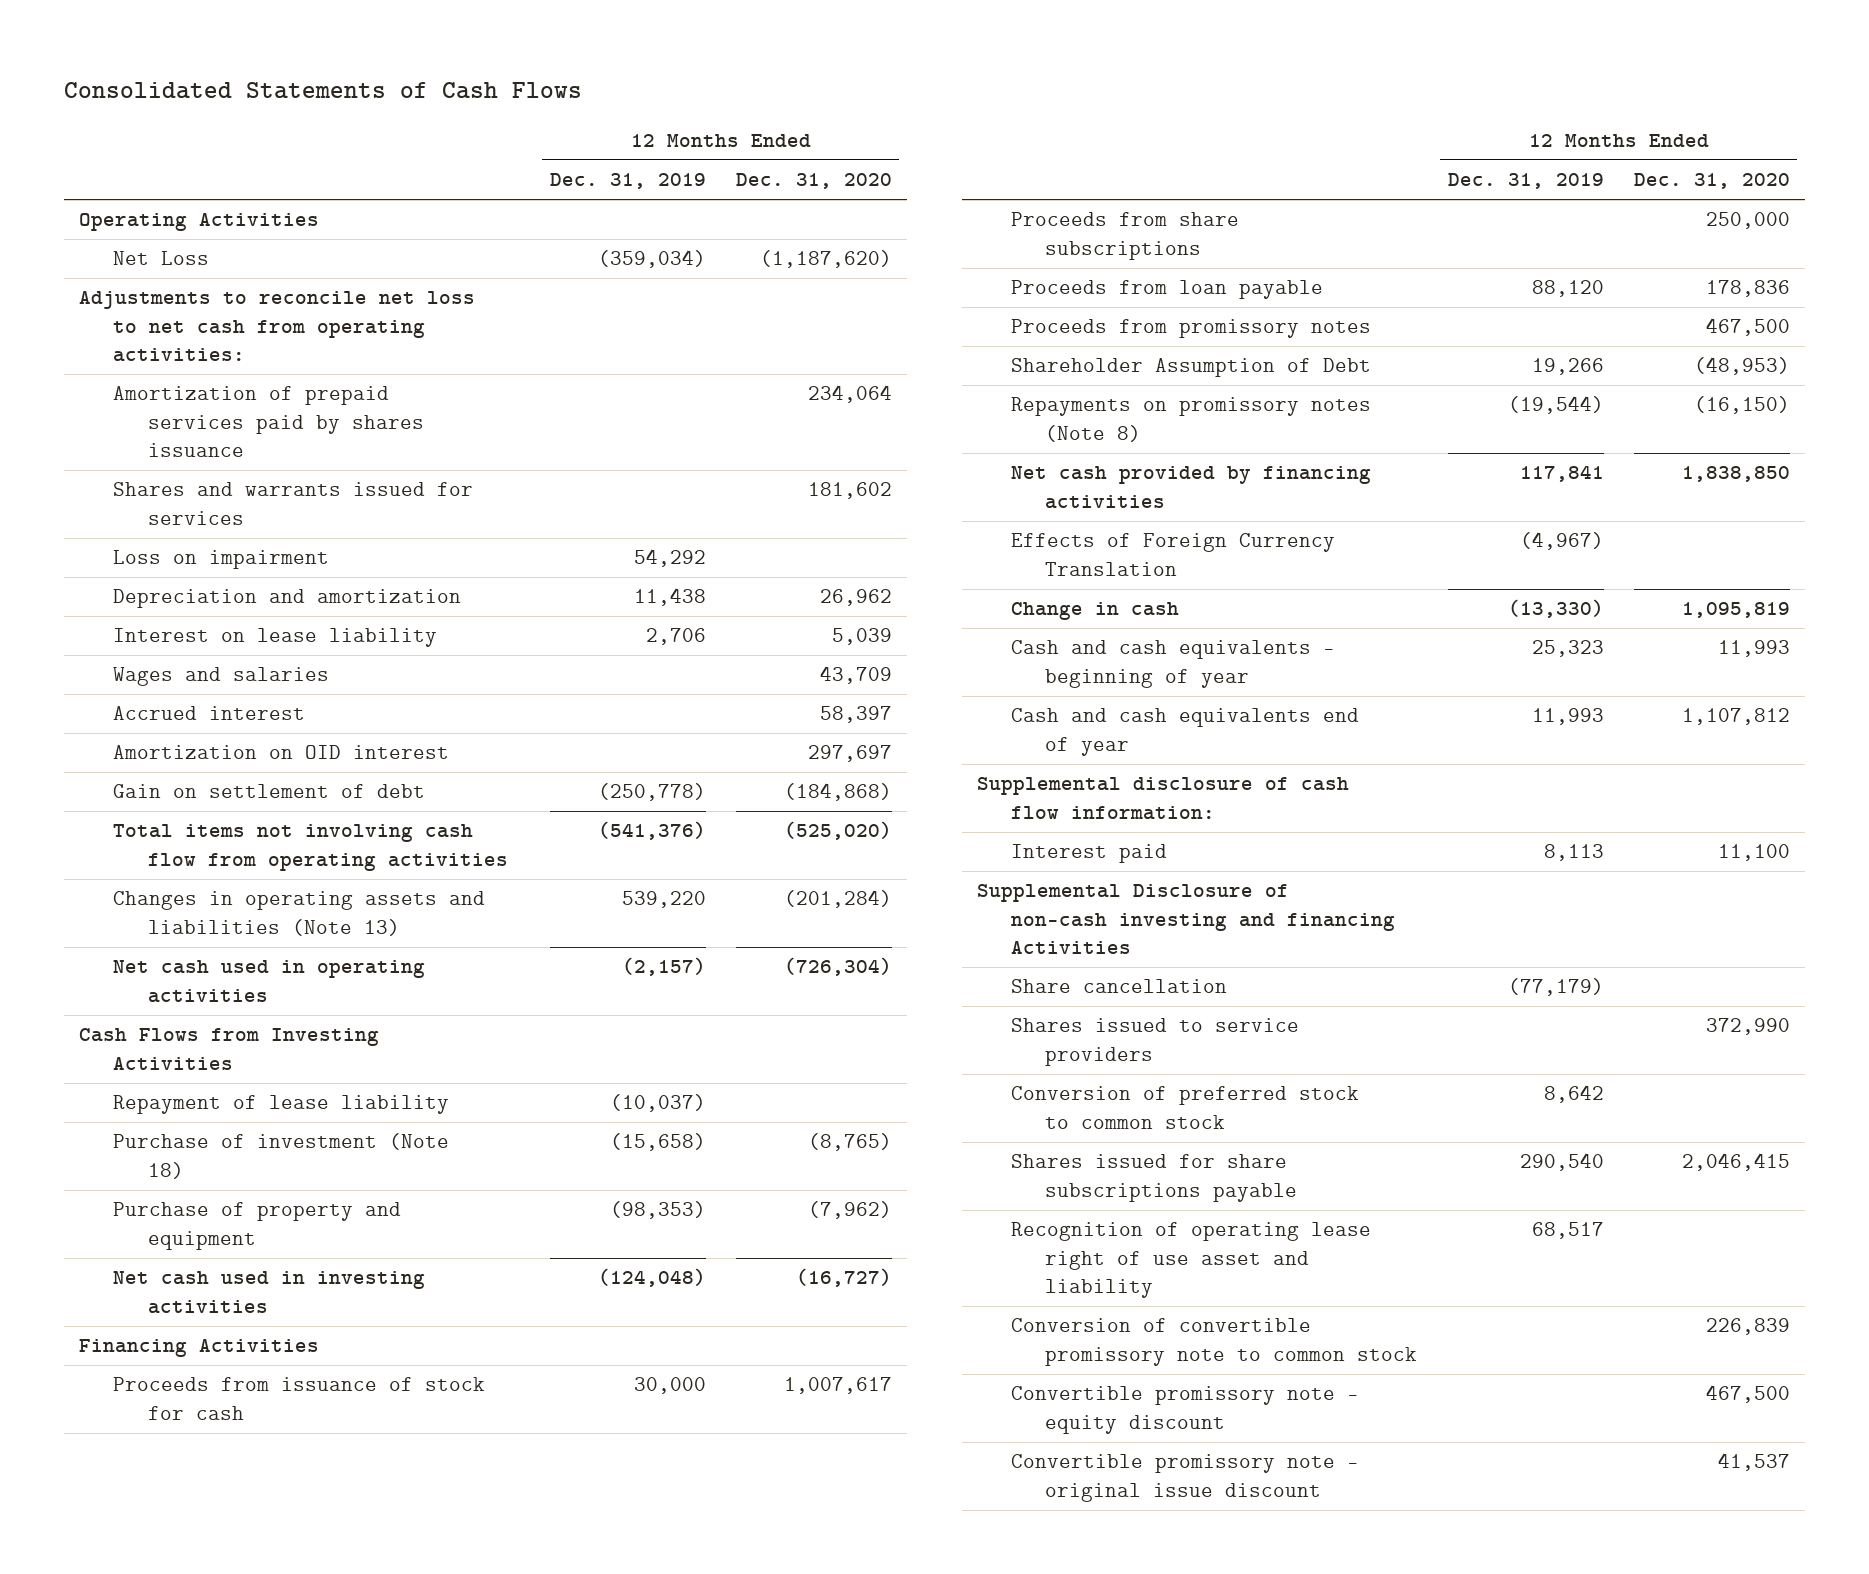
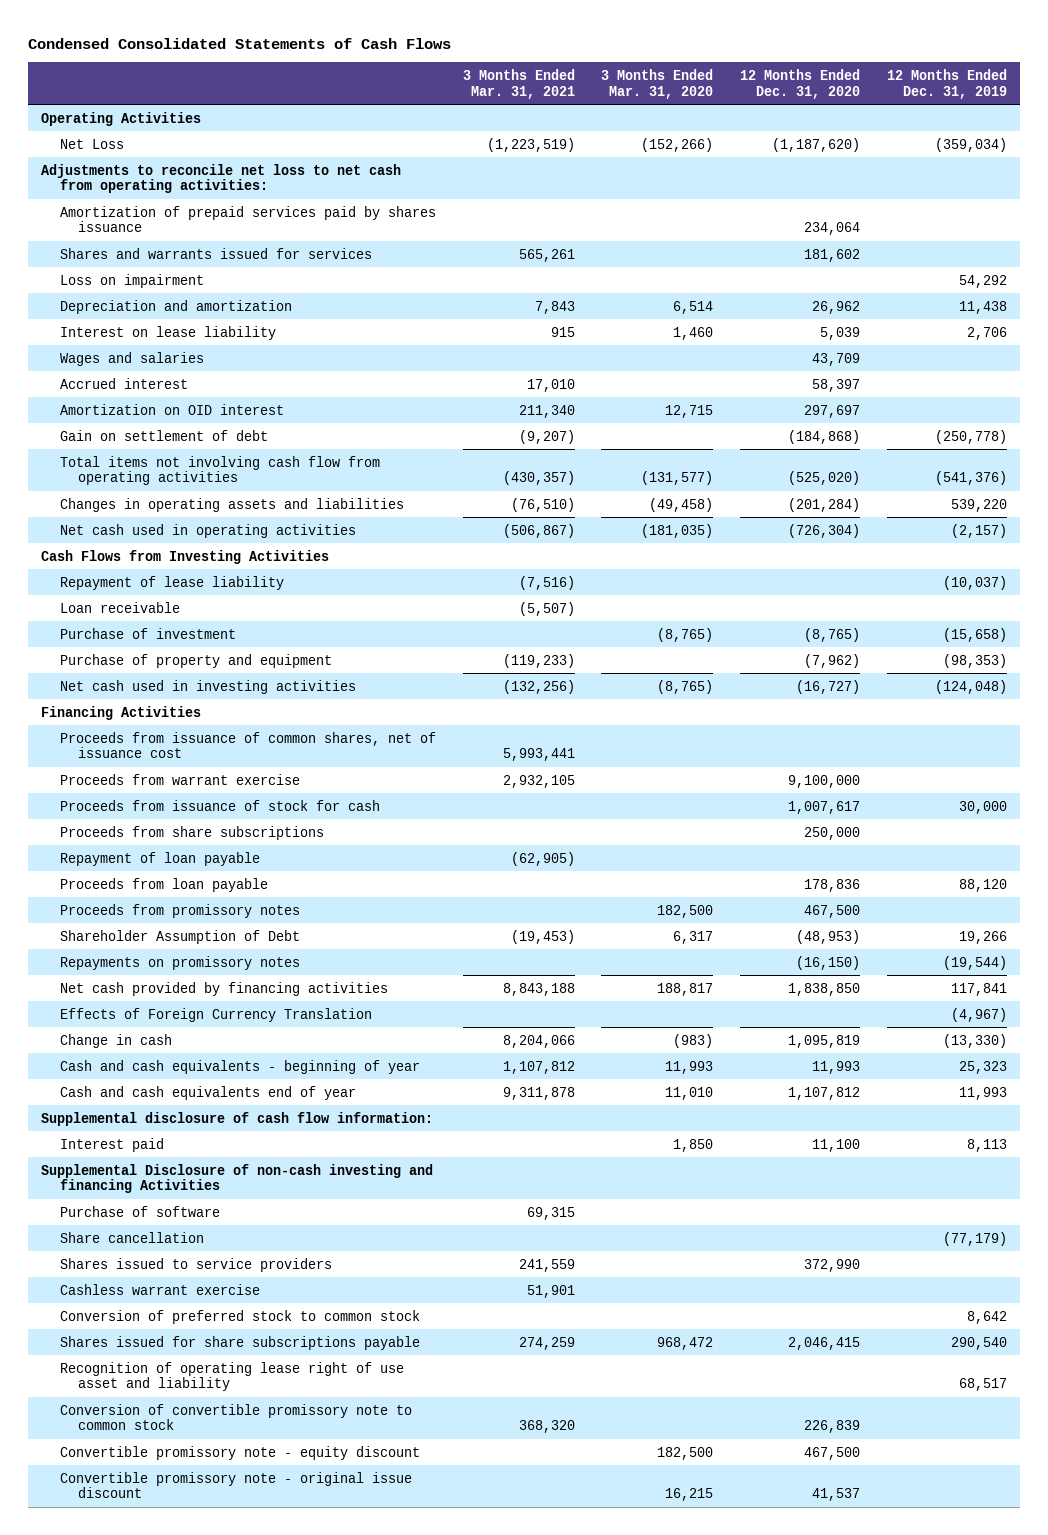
- Consolidated Statements of Cash Flows
+ Condensed Consolidated Statements of Cash Flows
- | 12 Months Ended Dec. 31, 2019 | 12 Months Ended Dec. 31, 2020
+ | 3 Months Ended Mar. 31, 2021 | 3 Months Ended Mar. 31, 2020 | 12 Months Ended Dec. 31, 2020 | 12 Months Ended Dec. 31, 2019
- Changes in operating assets and liabilities (Note 13) | 539,220 | (201,284)
+ Changes in operating assets and liabilities | (76,510) | (49,458) | (201,284) | 539,220
- Purchase of investment (Note 18) | (15,658) | (8,765)
+ Loan receivable | (5,507) | | |
+ Purchase of investment | | (8,765) | (8,765) | (15,658)
+ Proceeds from issuance of common shares, net of issuance cost | 5,993,441 | | |
+ Proceeds from warrant exercise | 2,932,105 | | 9,100,000 |
+ Repayment of loan payable | (62,905) | | |
- Repayments on promissory notes (Note 8) | (19,544) | (16,150)
+ Repayments on promissory notes | | | (16,150) | (19,544)
+ Purchase of software | 69,315 | | |
+ Cashless warrant exercise | 51,901 | | |

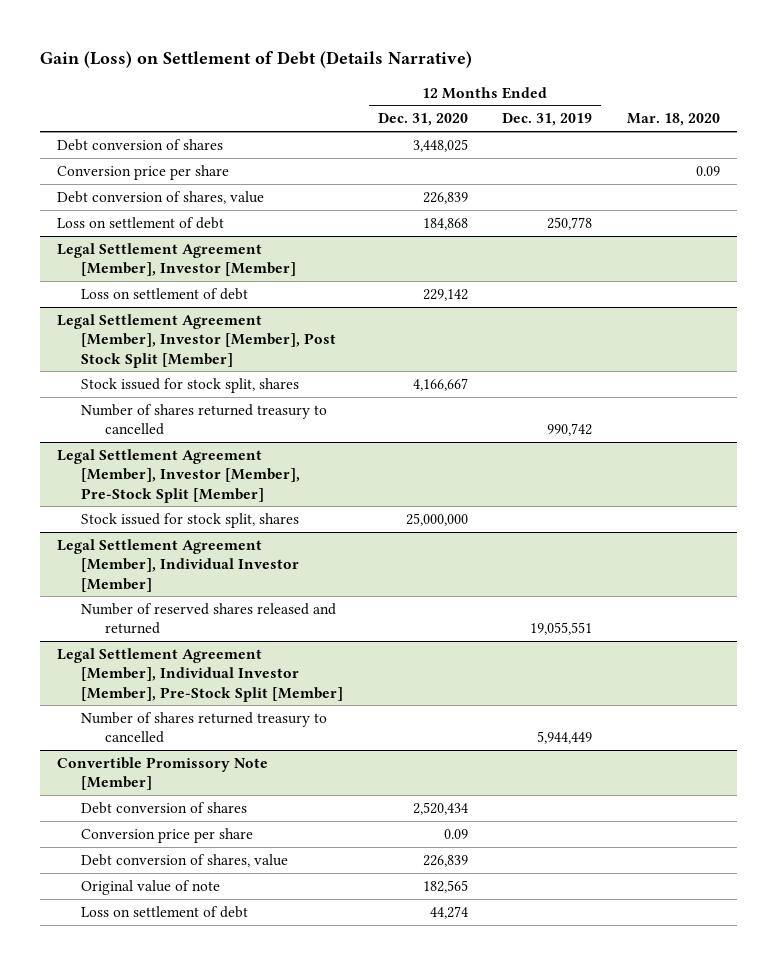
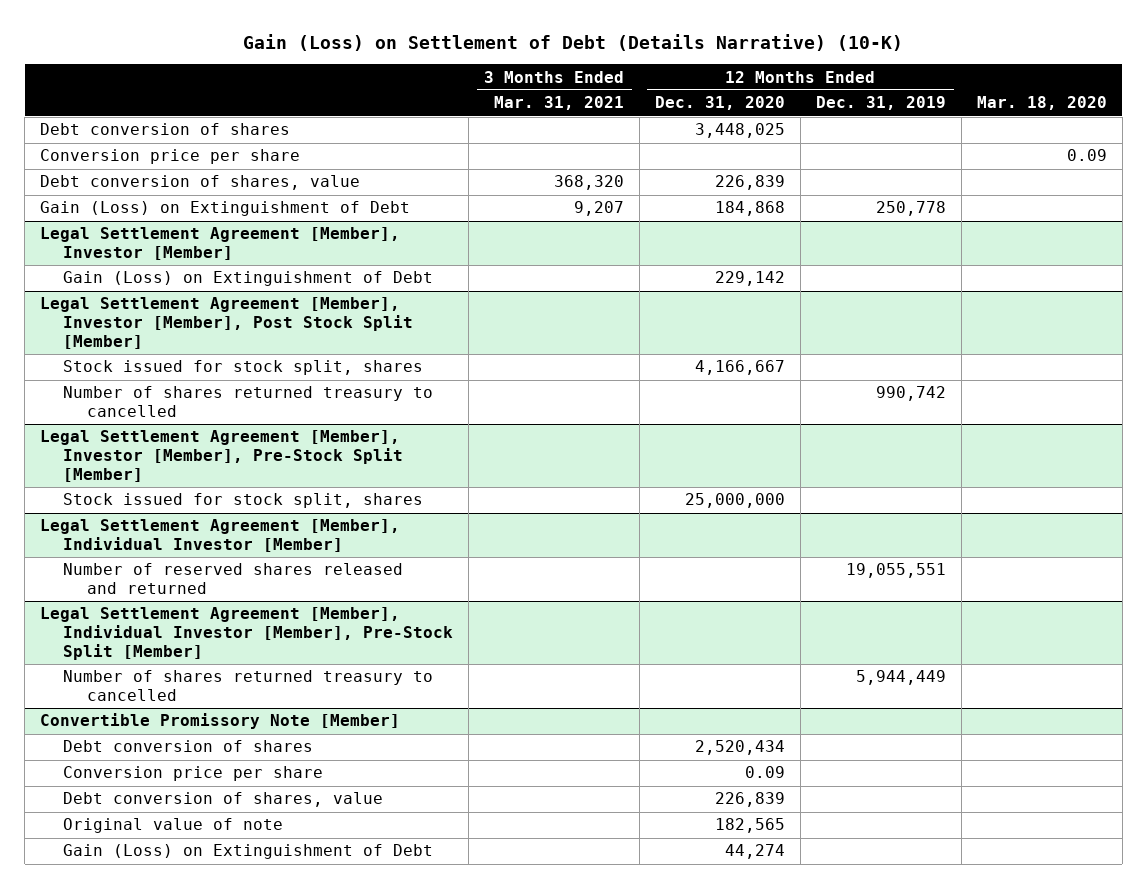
- Gain (Loss) on Settlement of Debt (Details Narrative)
+ Gain (Loss) on Settlement of Debt (Details Narrative) (10-K)
- | 12 Months Ended Dec. 31, 2020 | 12 Months Ended Dec. 31, 2019 | Mar. 18, 2020
+ | 3 Months Ended Mar. 31, 2021 | 12 Months Ended Dec. 31, 2020 | 12 Months Ended Dec. 31, 2019 | Mar. 18, 2020
- Loss on settlement of debt | 184,868 | 250,778 |
+ Gain (Loss) on Extinguishment of Debt | 9,207 | 184,868 | 250,778 |
@ Legal Settlement Agreement [Member], Investor [Member]
- Loss on settlement of debt | 229,142 | |
+ Gain (Loss) on Extinguishment of Debt | | 229,142 | |
@ Convertible Promissory Note [Member]
- Loss on settlement of debt | 44,274 | |
+ Gain (Loss) on Extinguishment of Debt | | 44,274 | |

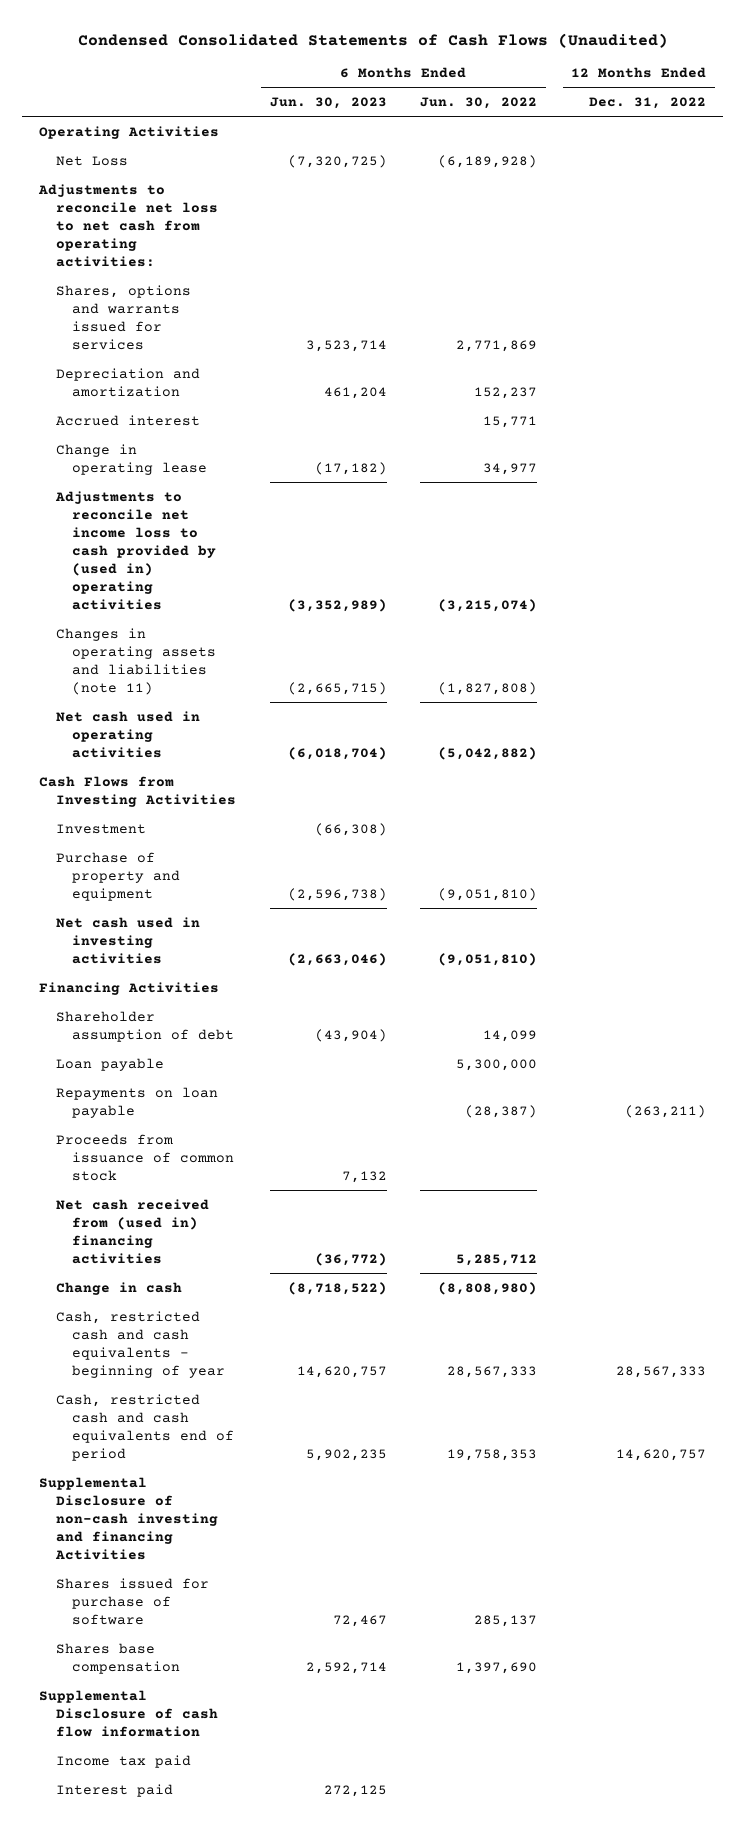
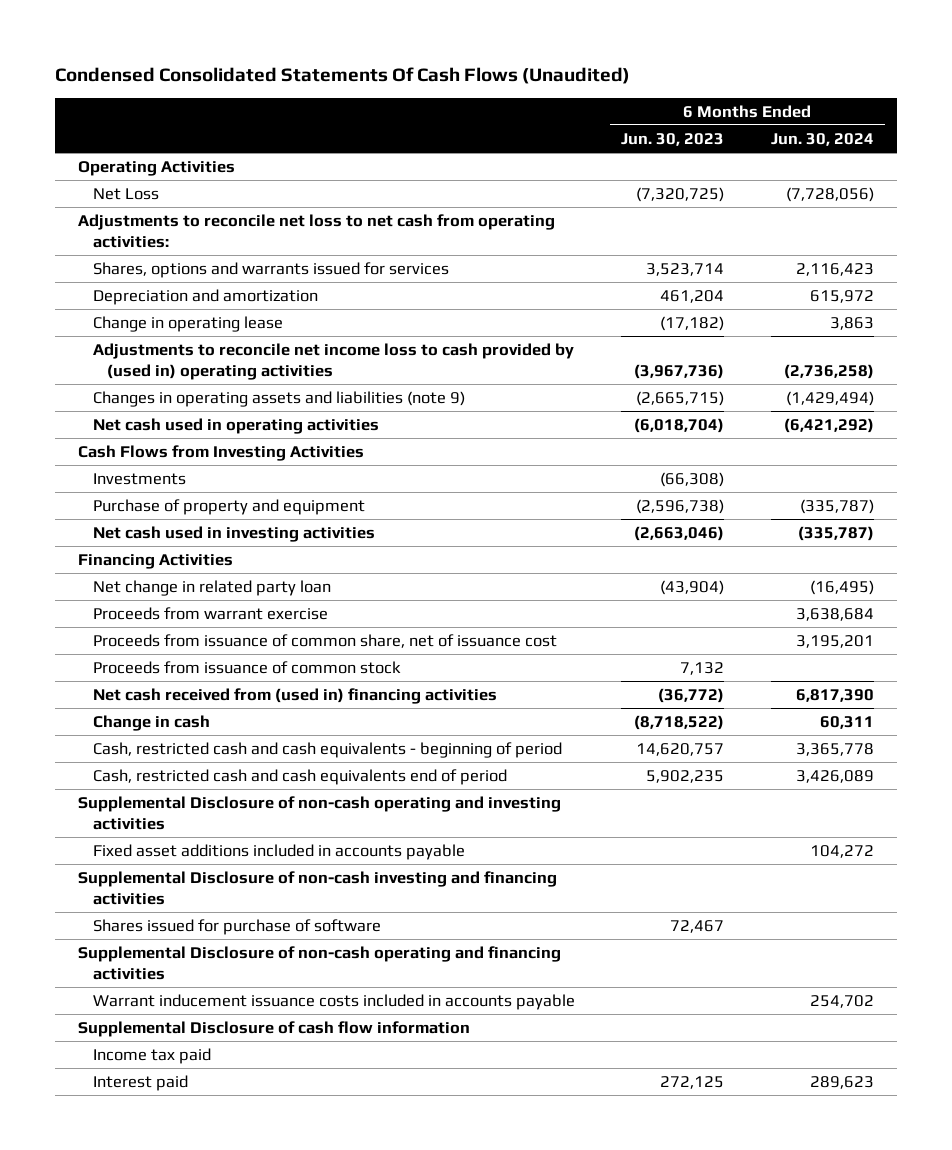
- Condensed Consolidated Statements of Cash Flows (Unaudited)
+ Condensed Consolidated Statements Of Cash Flows (Unaudited)
- | 6 Months Ended Jun. 30, 2023 | 6 Months Ended Jun. 30, 2022 | 12 Months Ended Dec. 31, 2022
+ | 6 Months Ended Jun. 30, 2023 | 6 Months Ended Jun. 30, 2024
- Accrued interest | | 15,771 |
- Adjustments to reconcile net income loss to cash provided by (used in) operating activities | (3,352,989) | (3,215,074) |
- Changes in operating assets and liabilities (note 11) | (2,665,715) | (1,827,808) |
+ Adjustments to reconcile net income loss to cash provided by (used in) operating activities | (3,967,736) | (2,736,258)
+ Changes in operating assets and liabilities (note 9) | (2,665,715) | (1,429,494)
- Investment | (66,308) | |
+ Investments | (66,308) |
- Shareholder assumption of debt | (43,904) | 14,099 |
- Loan payable | | 5,300,000 |
- Repayments on loan payable | | (28,387) | (263,211)
+ Net change in related party loan | (43,904) | (16,495)
+ Proceeds from warrant exercise | | 3,638,684
+ Proceeds from issuance of common share, net of issuance cost | | 3,195,201
- Cash, restricted cash and cash equivalents - beginning of year | 14,620,757 | 28,567,333 | 28,567,333
+ Cash, restricted cash and cash equivalents - beginning of period | 14,620,757 | 3,365,778
- Supplemental Disclosure of non-cash investing and financing Activities
+ Supplemental Disclosure of non-cash operating and investing activities
+ Fixed asset additions included in accounts payable | | 104,272
+ Supplemental Disclosure of non-cash investing and financing activities
- Shares base compensation | 2,592,714 | 1,397,690 |
+ Supplemental Disclosure of non-cash operating and financing activities
+ Warrant inducement issuance costs included in accounts payable | | 254,702

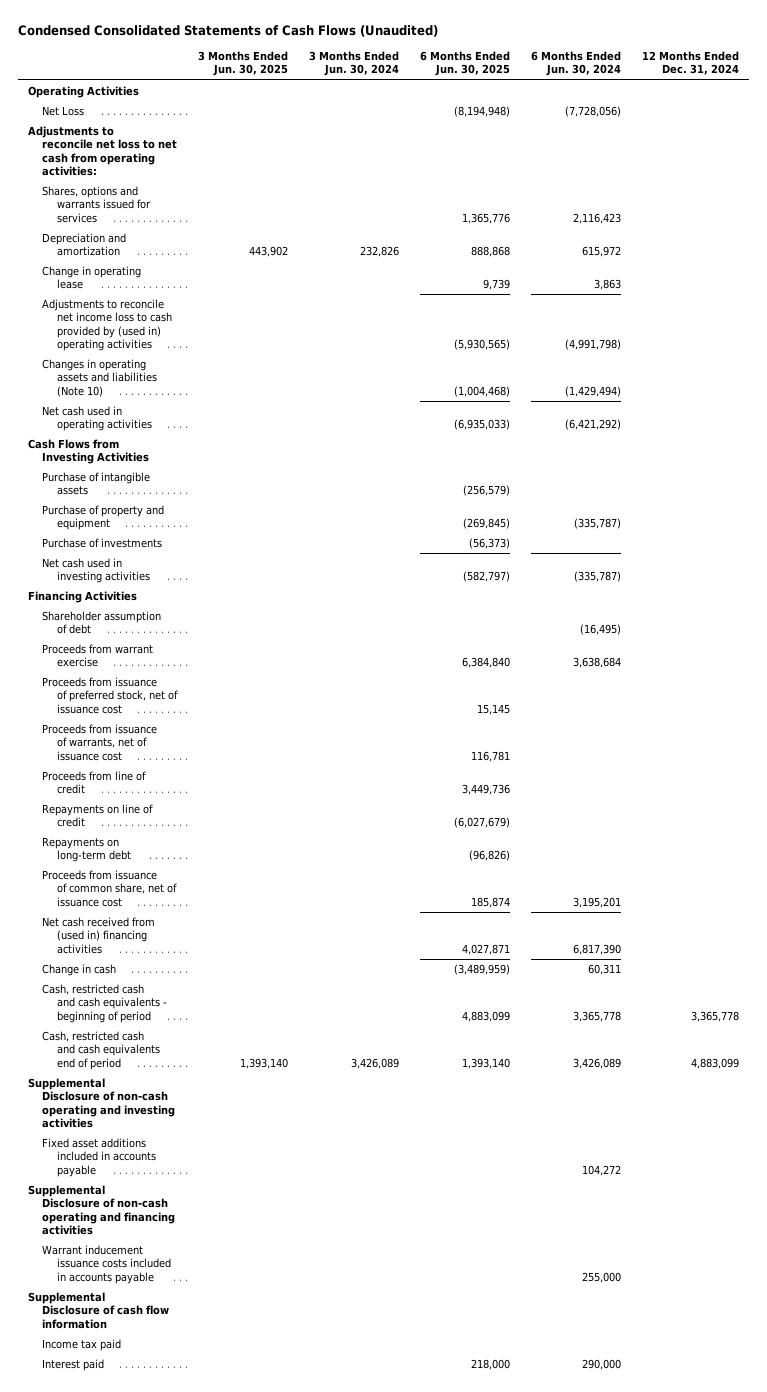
- Condensed Consolidated Statements Of Cash Flows (Unaudited)
+ Condensed Consolidated Statements of Cash Flows (Unaudited)
- | 6 Months Ended Jun. 30, 2023 | 6 Months Ended Jun. 30, 2024
+ | 3 Months Ended Jun. 30, 2025 | 3 Months Ended Jun. 30, 2024 | 6 Months Ended Jun. 30, 2025 | 6 Months Ended Jun. 30, 2024 | 12 Months Ended Dec. 31, 2024
- Adjustments to reconcile net income loss to cash provided by (used in) operating activities | (3,967,736) | (2,736,258)
- Changes in operating assets and liabilities (note 9) | (2,665,715) | (1,429,494)
+ Adjustments to reconcile net income loss to cash provided by (used in) operating activities | | | (5,930,565) | (4,991,798) |
+ Changes in operating assets and liabilities (Note 10) | | | (1,004,468) | (1,429,494) |
- Investments | (66,308) |
+ Purchase of intangible assets | | | (256,579) | |
+ Purchase of investments | | | (56,373) | |
- Net change in related party loan | (43,904) | (16,495)
+ Shareholder assumption of debt | | | | (16,495) |
+ Proceeds from issuance of preferred stock, net of issuance cost | | | 15,145 | |
+ Proceeds from issuance of warrants, net of issuance cost | | | 116,781 | |
+ Proceeds from line of credit | | | 3,449,736 | |
+ Repayments on line of credit | | | (6,027,679) | |
+ Repayments on long-term debt | | | (96,826) | |
- Proceeds from issuance of common stock | 7,132 |
- Supplemental Disclosure of non-cash investing and financing activities
- Shares issued for purchase of software | 72,467 |
- Warrant inducement issuance costs included in accounts payable | | 254,702
+ Warrant inducement issuance costs included in accounts payable | | | | 255,000 |
- Interest paid | 272,125 | 289,623
+ Interest paid | | | 218,000 | 290,000 |

